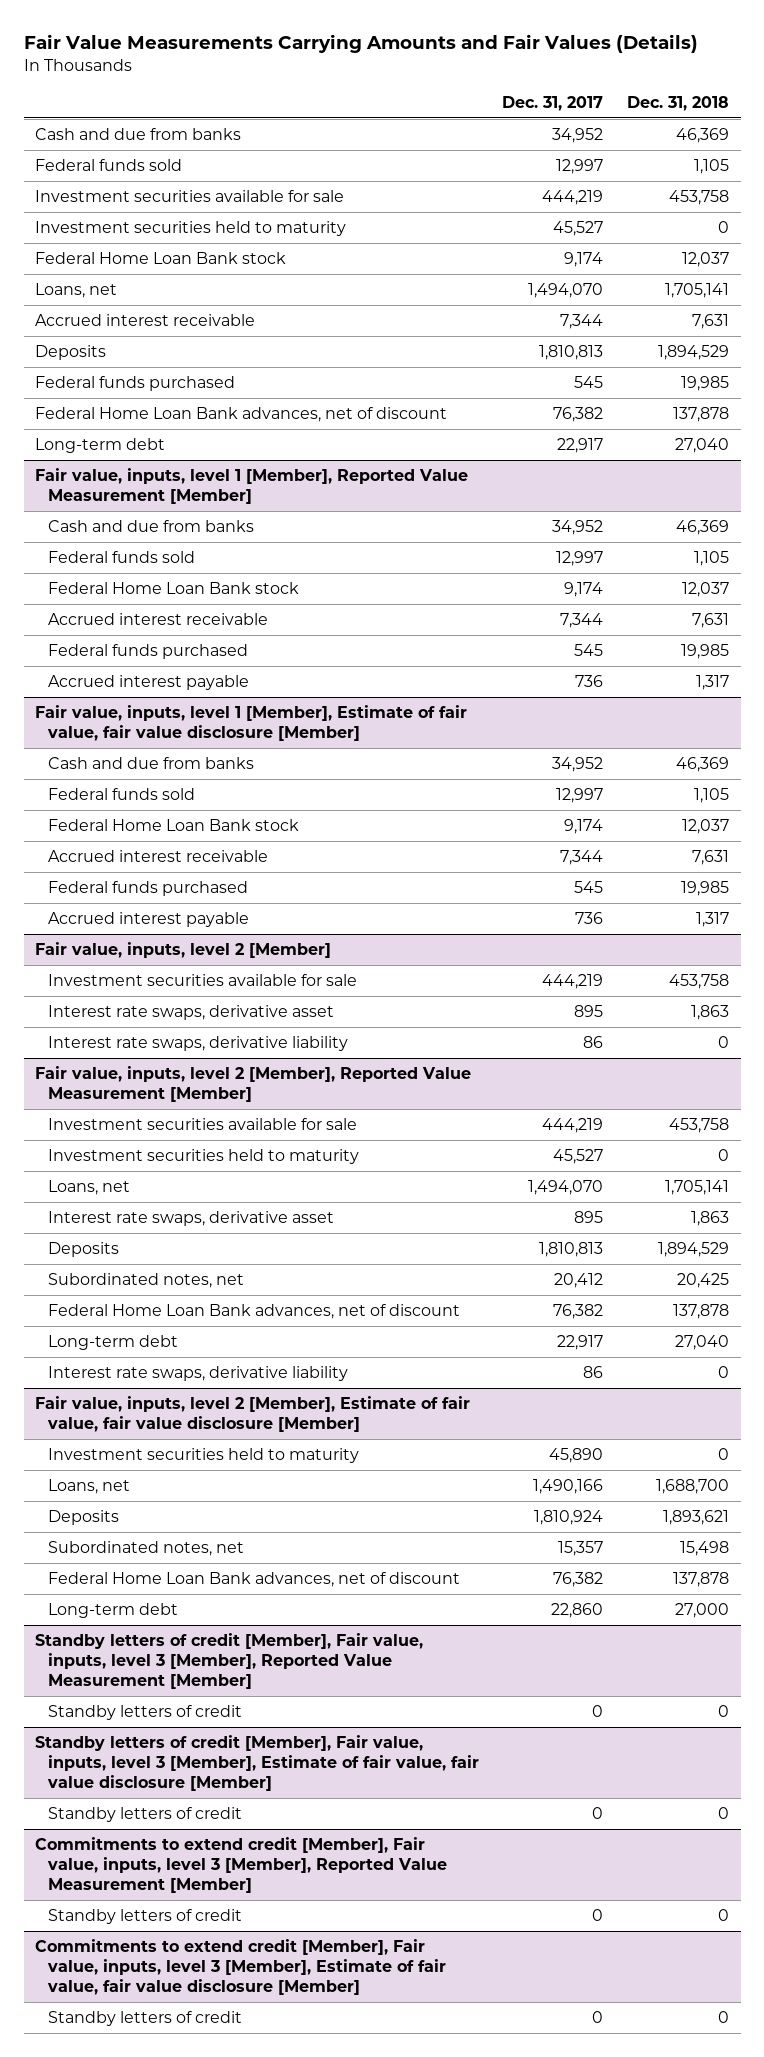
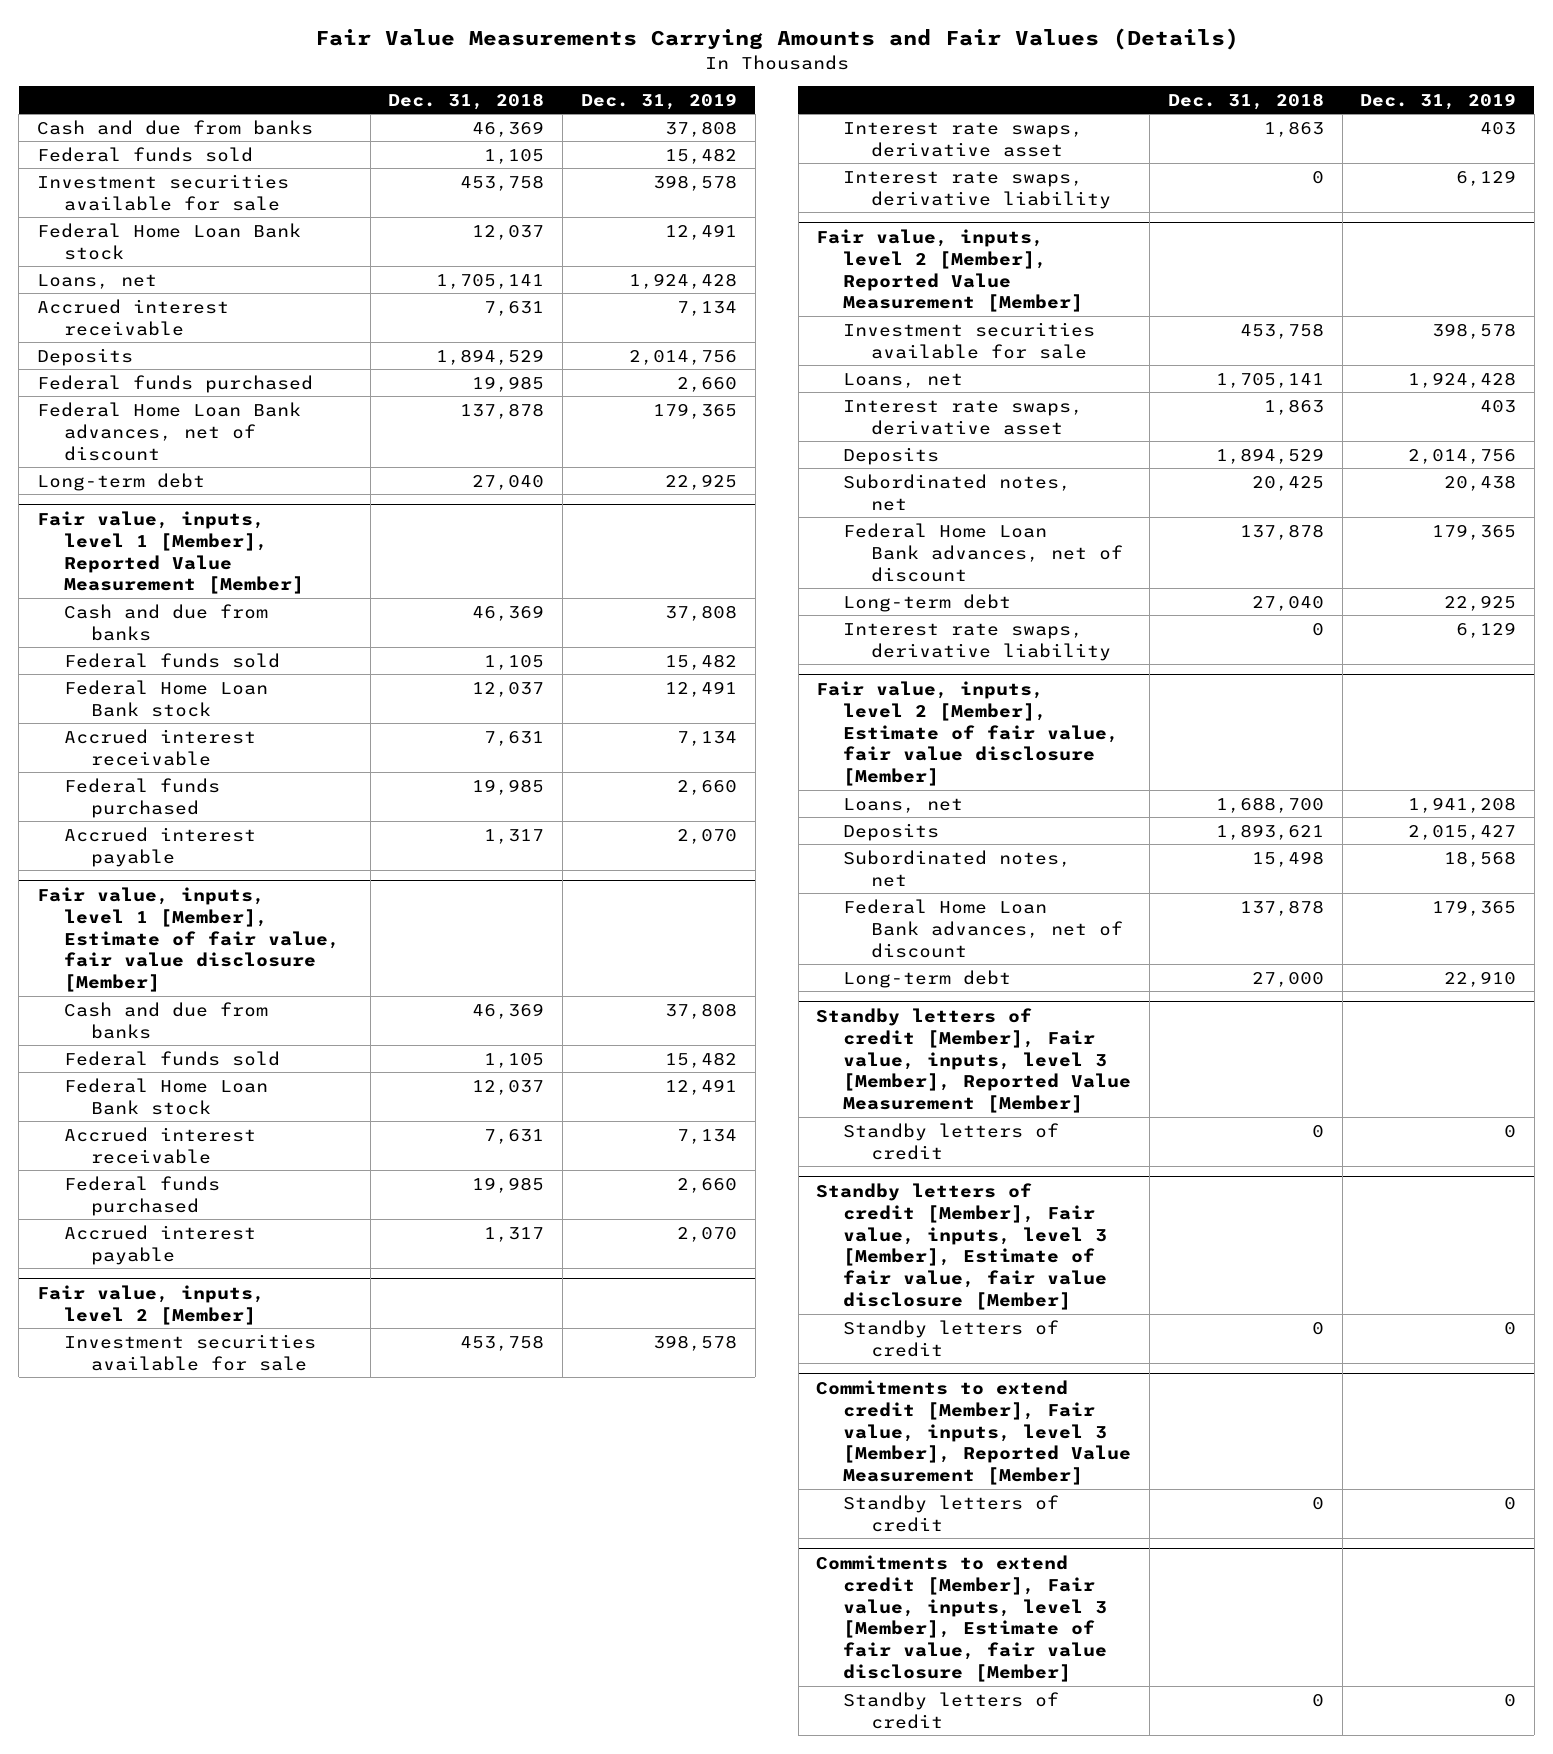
- | Dec. 31, 2017 | Dec. 31, 2018
+ | Dec. 31, 2018 | Dec. 31, 2019
- Investment securities held to maturity | 45,527 | 0
@ Fair value, inputs, level 2 [Member], Reported Value Measurement [Member]
- Investment securities held to maturity | 45,527 | 0
@ Fair value, inputs, level 2 [Member], Estimate of fair value, fair value disclosure [Member]
- Investment securities held to maturity | 45,890 | 0

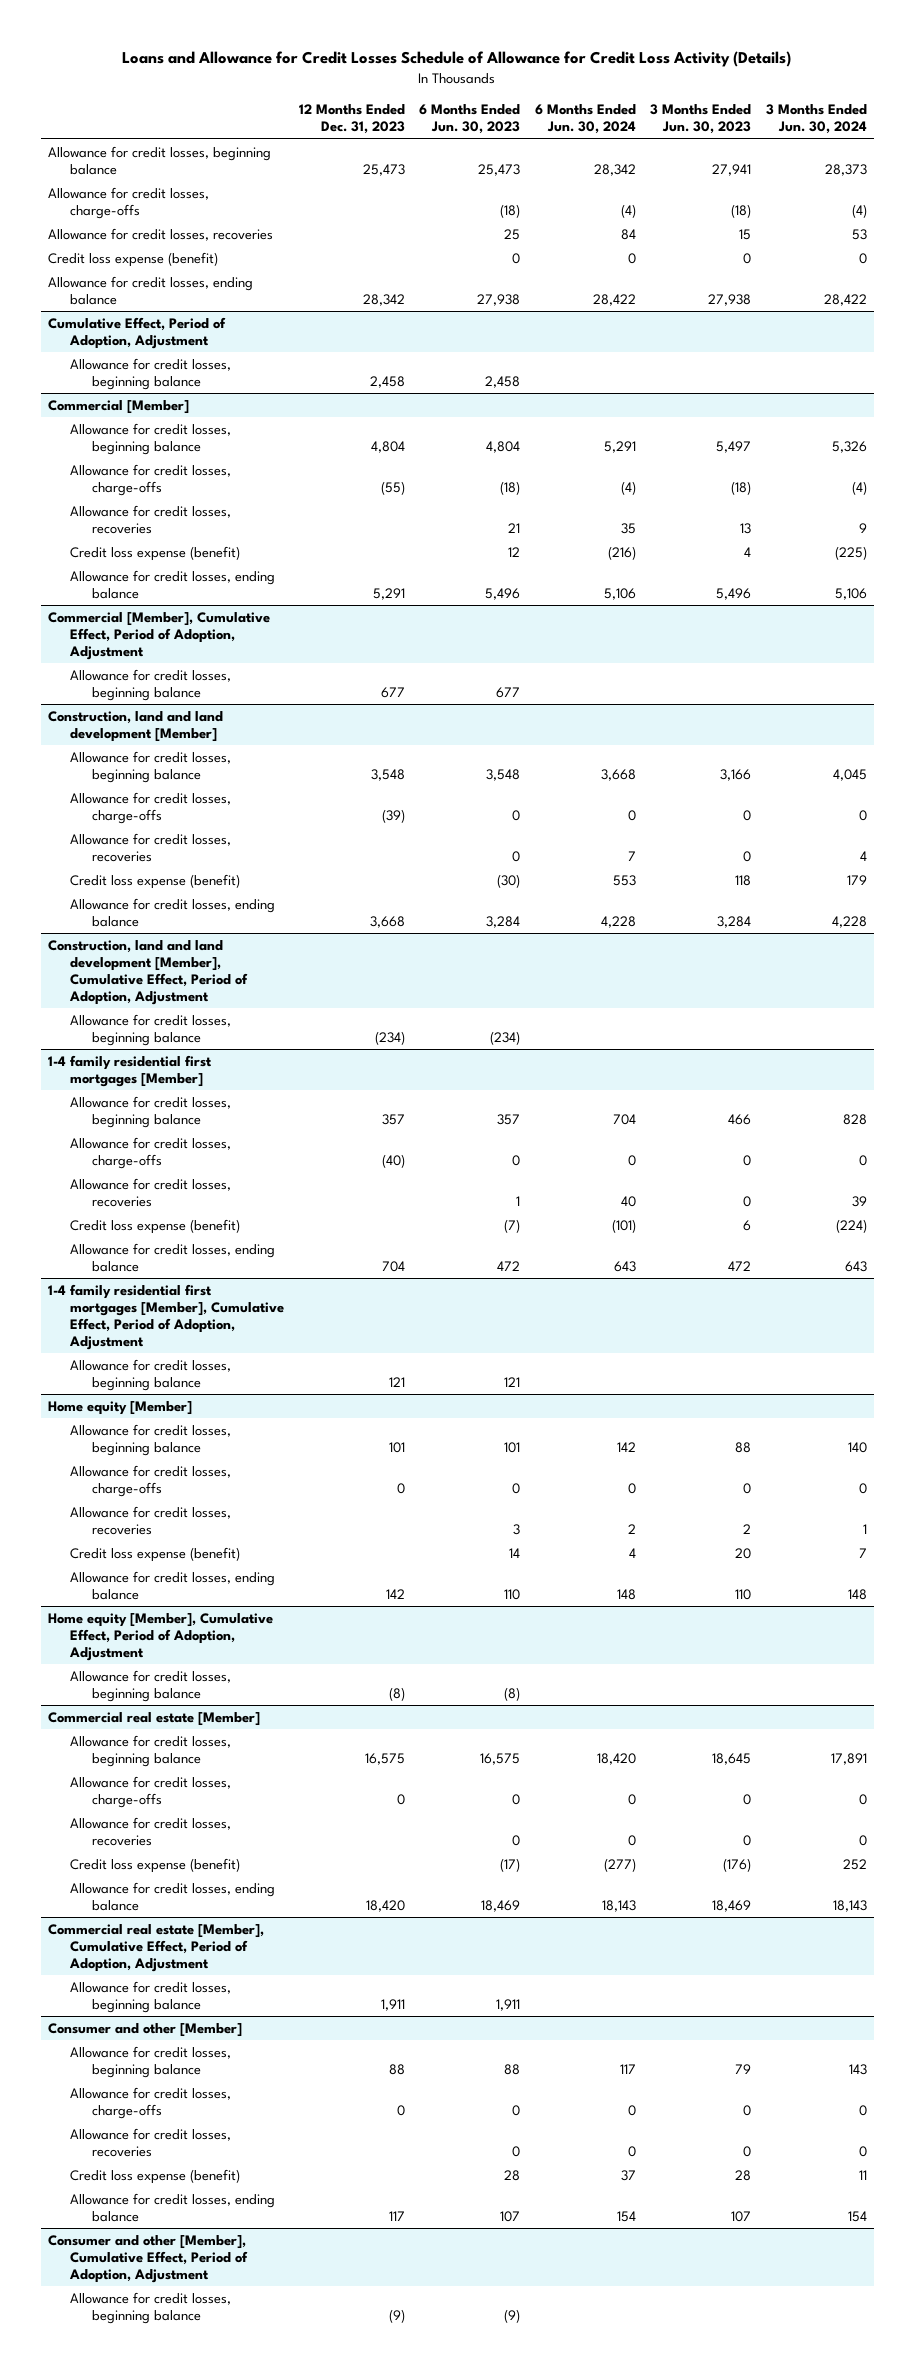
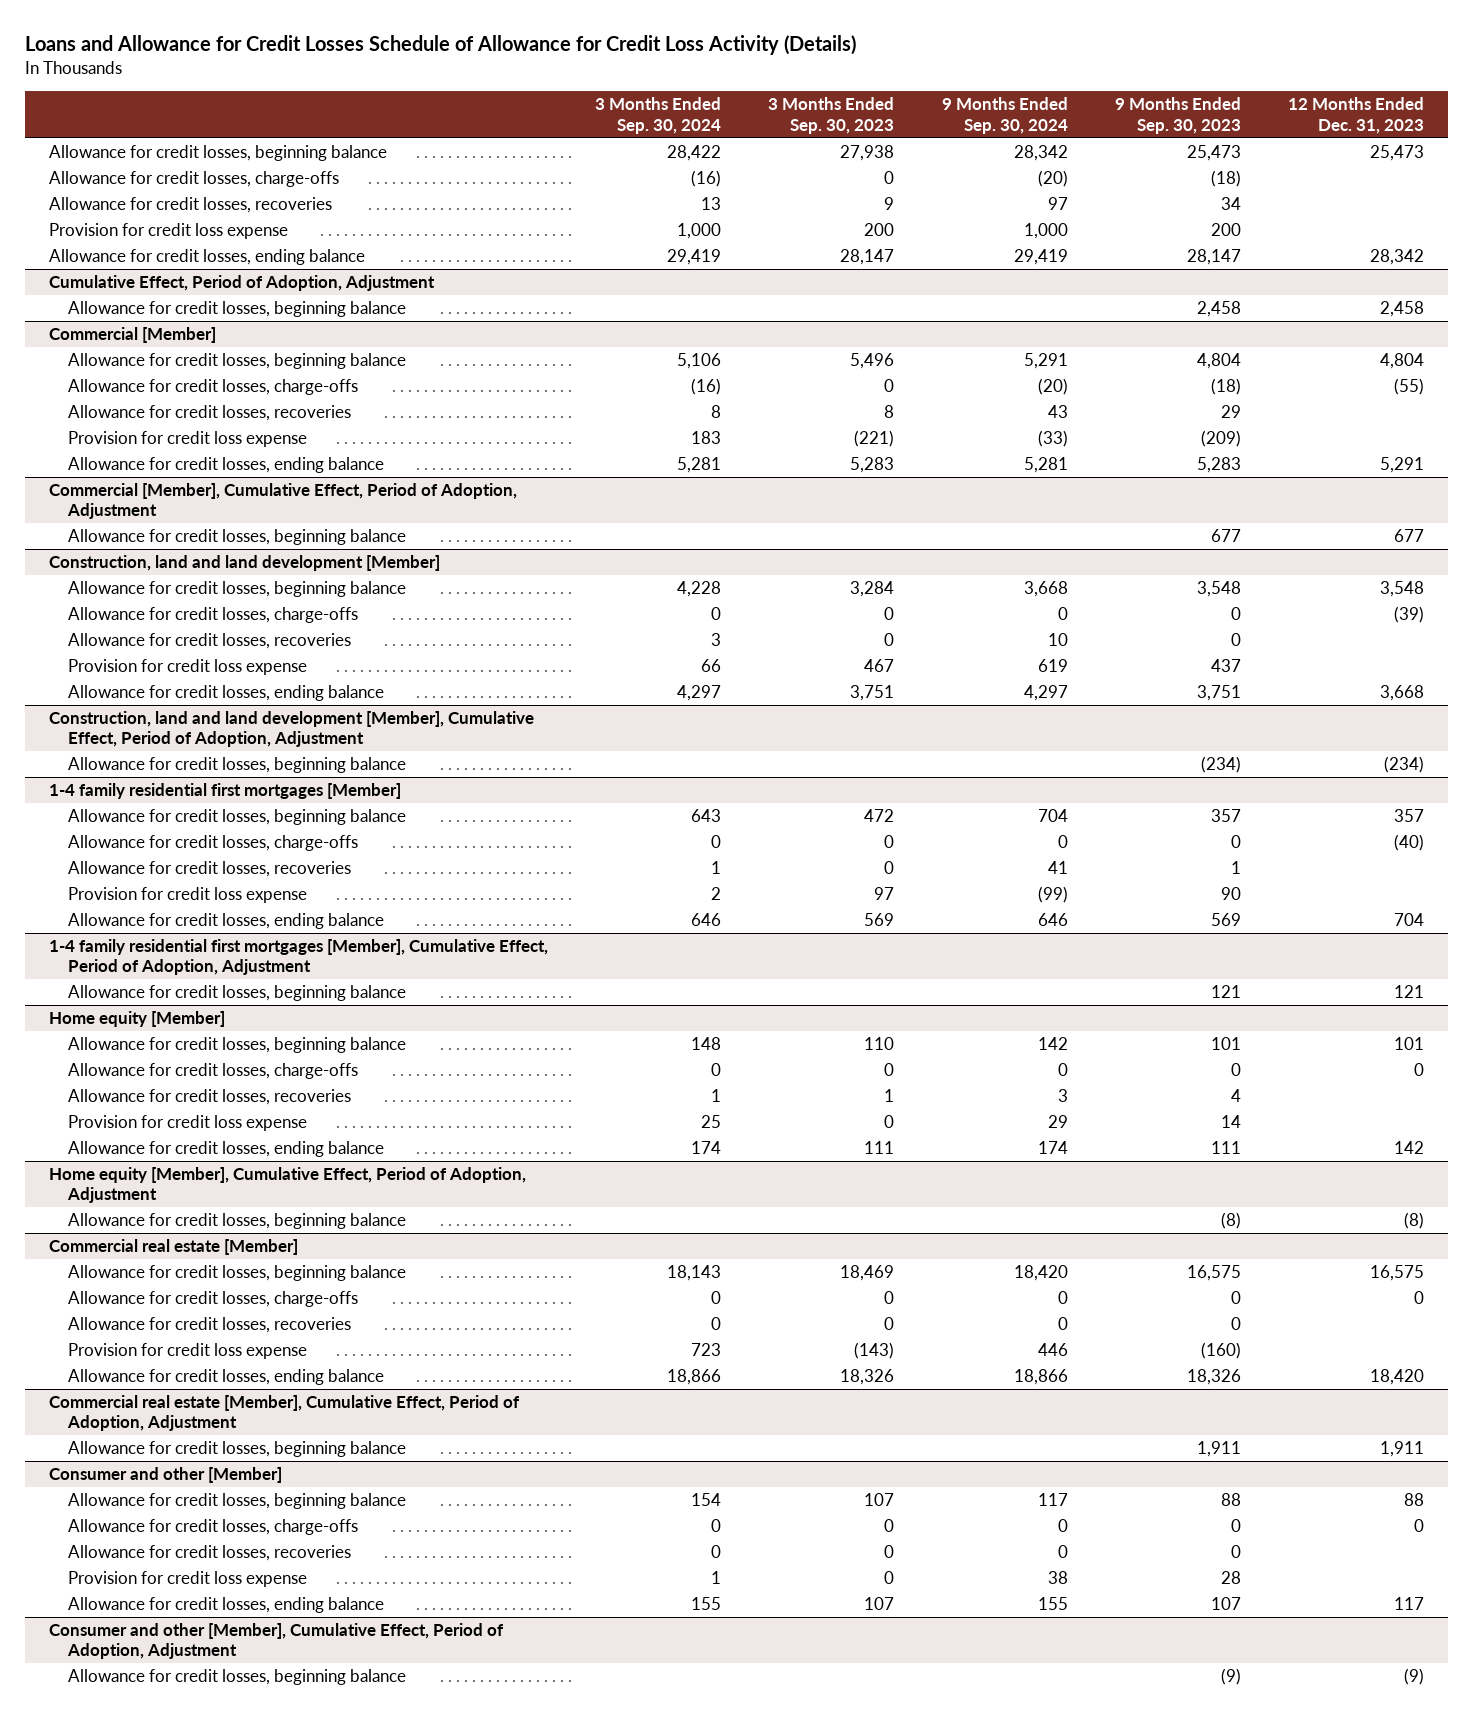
- | 12 Months Ended Dec. 31, 2023 | 6 Months Ended Jun. 30, 2023 | 6 Months Ended Jun. 30, 2024 | 3 Months Ended Jun. 30, 2023 | 3 Months Ended Jun. 30, 2024
+ | 3 Months Ended Sep. 30, 2024 | 3 Months Ended Sep. 30, 2023 | 9 Months Ended Sep. 30, 2024 | 9 Months Ended Sep. 30, 2023 | 12 Months Ended Dec. 31, 2023
- Credit loss expense (benefit) | | 0 | 0 | 0 | 0
+ Provision for credit loss expense | 1,000 | 200 | 1,000 | 200 |
@ Commercial [Member]
- Credit loss expense (benefit) | | 12 | (216) | 4 | (225)
+ Provision for credit loss expense | 183 | (221) | (33) | (209) |
@ Construction, land and land development [Member]
- Credit loss expense (benefit) | | (30) | 553 | 118 | 179
+ Provision for credit loss expense | 66 | 467 | 619 | 437 |
@ 1-4 family residential first mortgages [Member]
- Credit loss expense (benefit) | | (7) | (101) | 6 | (224)
+ Provision for credit loss expense | 2 | 97 | (99) | 90 |
@ Home equity [Member]
- Credit loss expense (benefit) | | 14 | 4 | 20 | 7
+ Provision for credit loss expense | 25 | 0 | 29 | 14 |
@ Commercial real estate [Member]
- Credit loss expense (benefit) | | (17) | (277) | (176) | 252
+ Provision for credit loss expense | 723 | (143) | 446 | (160) |
@ Consumer and other [Member]
- Credit loss expense (benefit) | | 28 | 37 | 28 | 11
+ Provision for credit loss expense | 1 | 0 | 38 | 28 |

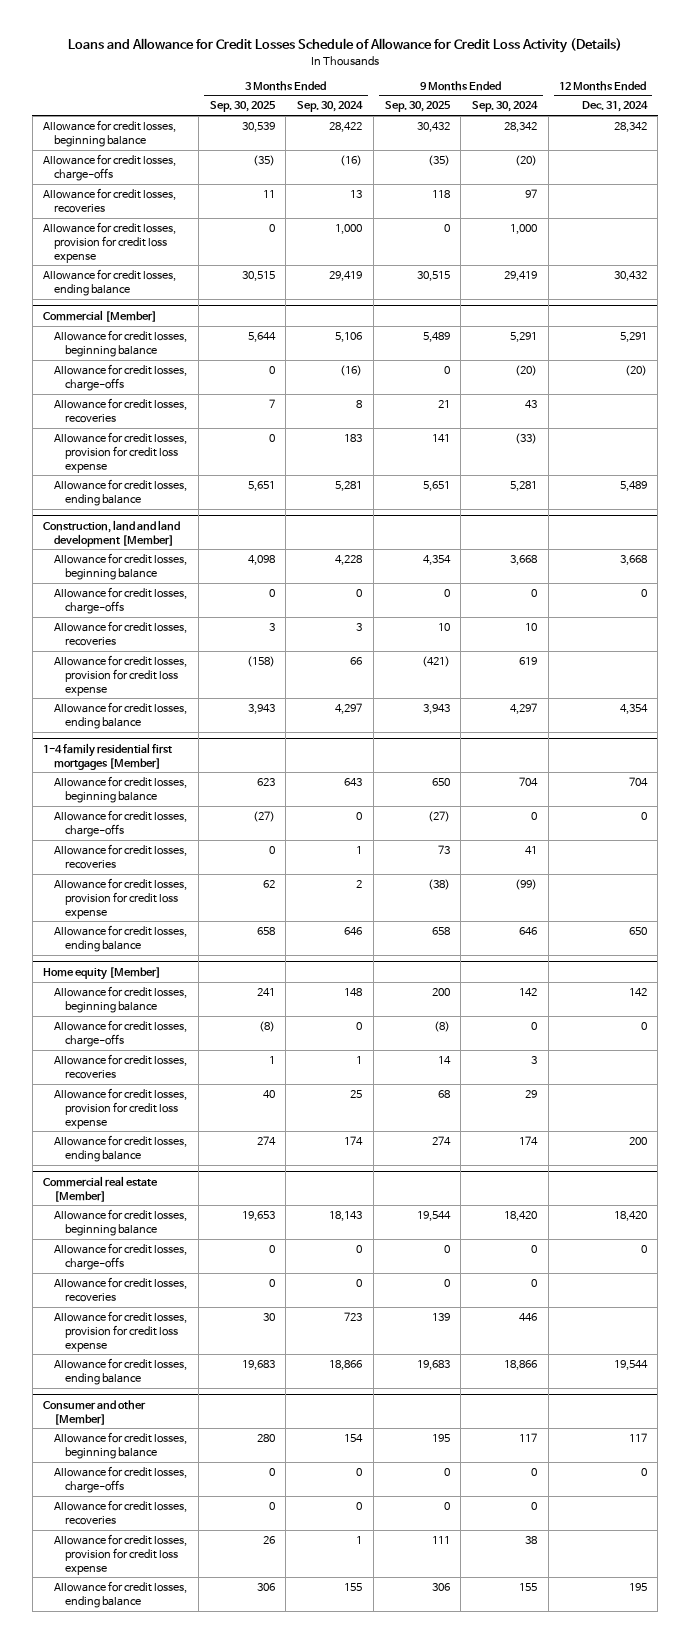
- | 3 Months Ended Sep. 30, 2024 | 3 Months Ended Sep. 30, 2023 | 9 Months Ended Sep. 30, 2024 | 9 Months Ended Sep. 30, 2023 | 12 Months Ended Dec. 31, 2023
+ | 3 Months Ended Sep. 30, 2025 | 3 Months Ended Sep. 30, 2024 | 9 Months Ended Sep. 30, 2025 | 9 Months Ended Sep. 30, 2024 | 12 Months Ended Dec. 31, 2024
- Provision for credit loss expense | 1,000 | 200 | 1,000 | 200 |
+ Allowance for credit losses, provision for credit loss expense | 0 | 1,000 | 0 | 1,000 |
- Cumulative Effect, Period of Adoption, Adjustment
- Allowance for credit losses, beginning balance | | | | 2,458 | 2,458
@ Commercial [Member]
- Provision for credit loss expense | 183 | (221) | (33) | (209) |
+ Allowance for credit losses, provision for credit loss expense | 0 | 183 | 141 | (33) |
- Commercial [Member], Cumulative Effect, Period of Adoption, Adjustment
- Allowance for credit losses, beginning balance | | | | 677 | 677
@ Construction, land and land development [Member]
- Provision for credit loss expense | 66 | 467 | 619 | 437 |
+ Allowance for credit losses, provision for credit loss expense | (158) | 66 | (421) | 619 |
- Construction, land and land development [Member], Cumulative Effect, Period of Adoption, Adjustment
- Allowance for credit losses, beginning balance | | | | (234) | (234)
@ 1-4 family residential first mortgages [Member]
- Provision for credit loss expense | 2 | 97 | (99) | 90 |
+ Allowance for credit losses, provision for credit loss expense | 62 | 2 | (38) | (99) |
- 1-4 family residential first mortgages [Member], Cumulative Effect, Period of Adoption, Adjustment
- Allowance for credit losses, beginning balance | | | | 121 | 121
@ Home equity [Member]
- Provision for credit loss expense | 25 | 0 | 29 | 14 |
+ Allowance for credit losses, provision for credit loss expense | 40 | 25 | 68 | 29 |
- Home equity [Member], Cumulative Effect, Period of Adoption, Adjustment
- Allowance for credit losses, beginning balance | | | | (8) | (8)
@ Commercial real estate [Member]
- Provision for credit loss expense | 723 | (143) | 446 | (160) |
+ Allowance for credit losses, provision for credit loss expense | 30 | 723 | 139 | 446 |
- Commercial real estate [Member], Cumulative Effect, Period of Adoption, Adjustment
- Allowance for credit losses, beginning balance | | | | 1,911 | 1,911
@ Consumer and other [Member]
- Provision for credit loss expense | 1 | 0 | 38 | 28 |
+ Allowance for credit losses, provision for credit loss expense | 26 | 1 | 111 | 38 |
- Consumer and other [Member], Cumulative Effect, Period of Adoption, Adjustment
- Allowance for credit losses, beginning balance | | | | (9) | (9)

